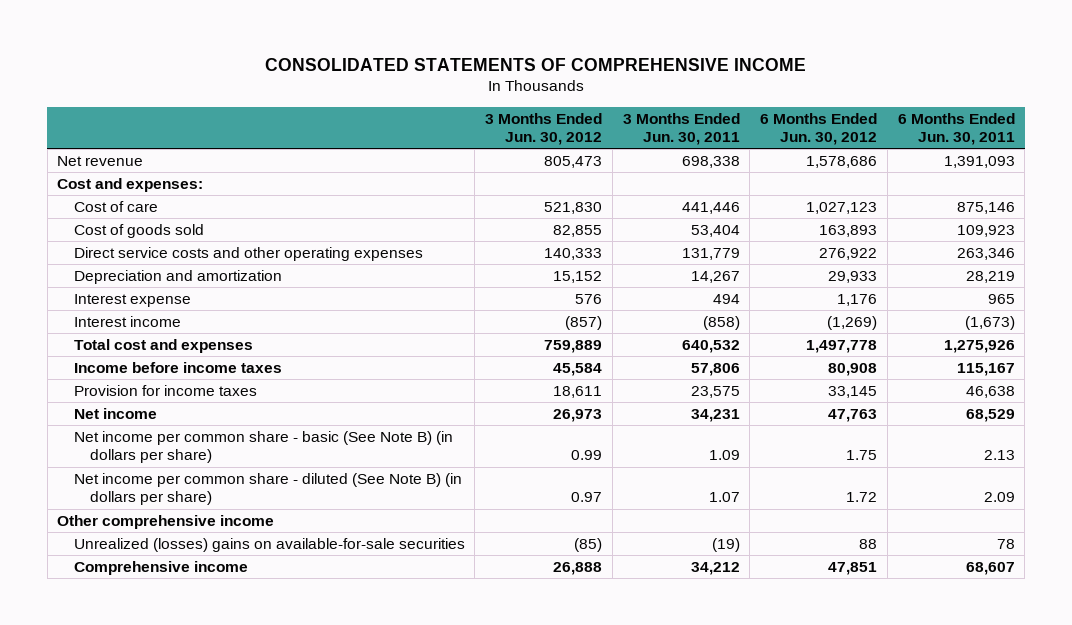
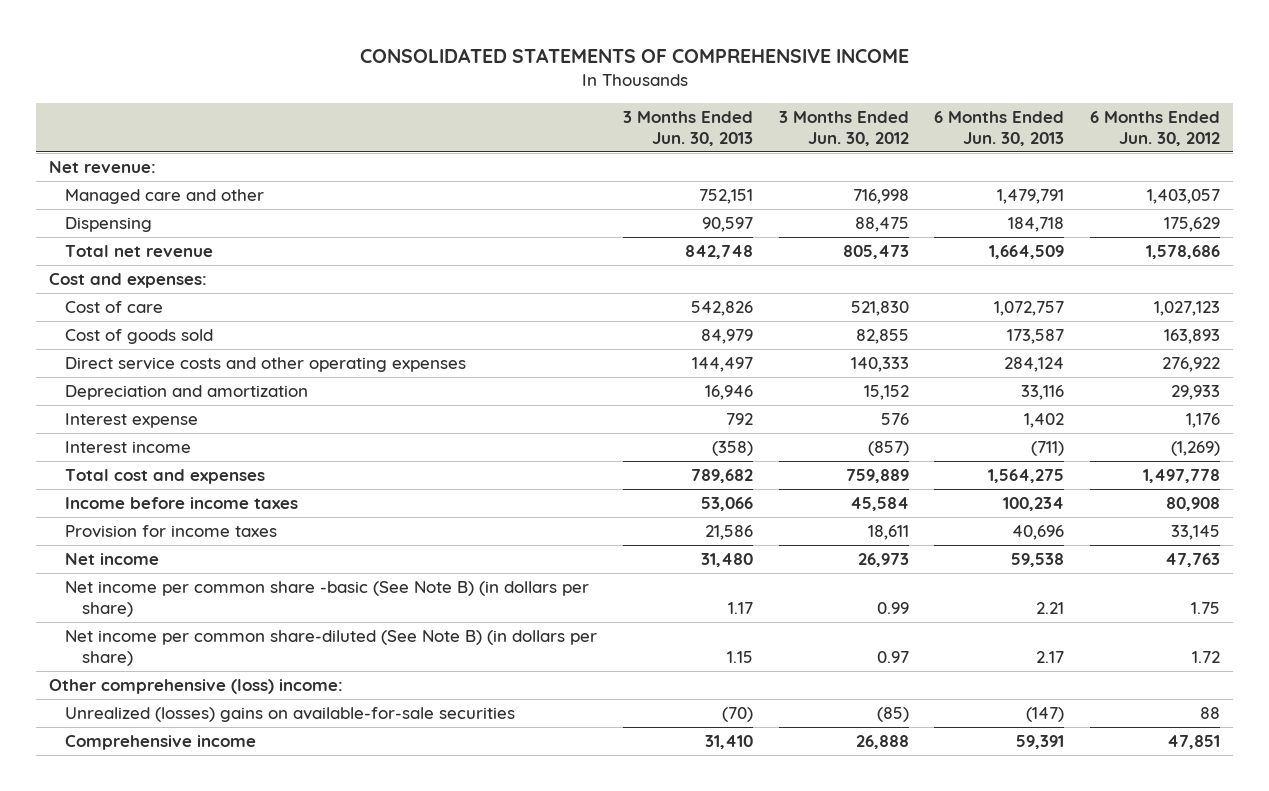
- | 3 Months Ended Jun. 30, 2012 | 3 Months Ended Jun. 30, 2011 | 6 Months Ended Jun. 30, 2012 | 6 Months Ended Jun. 30, 2011
+ | 3 Months Ended Jun. 30, 2013 | 3 Months Ended Jun. 30, 2012 | 6 Months Ended Jun. 30, 2013 | 6 Months Ended Jun. 30, 2012
- Net revenue | 805,473 | 698,338 | 1,578,686 | 1,391,093
+ Net revenue:
+ Managed care and other | 752,151 | 716,998 | 1,479,791 | 1,403,057
+ Dispensing | 90,597 | 88,475 | 184,718 | 175,629
+ Total net revenue | 842,748 | 805,473 | 1,664,509 | 1,578,686
- Net income per common share - basic (See Note B) (in dollars per share) | 0.99 | 1.09 | 1.75 | 2.13
- Net income per common share - diluted (See Note B) (in dollars per share) | 0.97 | 1.07 | 1.72 | 2.09
- Other comprehensive income
+ Net income per common share -basic (See Note B) (in dollars per share) | 1.17 | 0.99 | 2.21 | 1.75
+ Net income per common share-diluted (See Note B) (in dollars per share) | 1.15 | 0.97 | 2.17 | 1.72
+ Other comprehensive (loss) income:

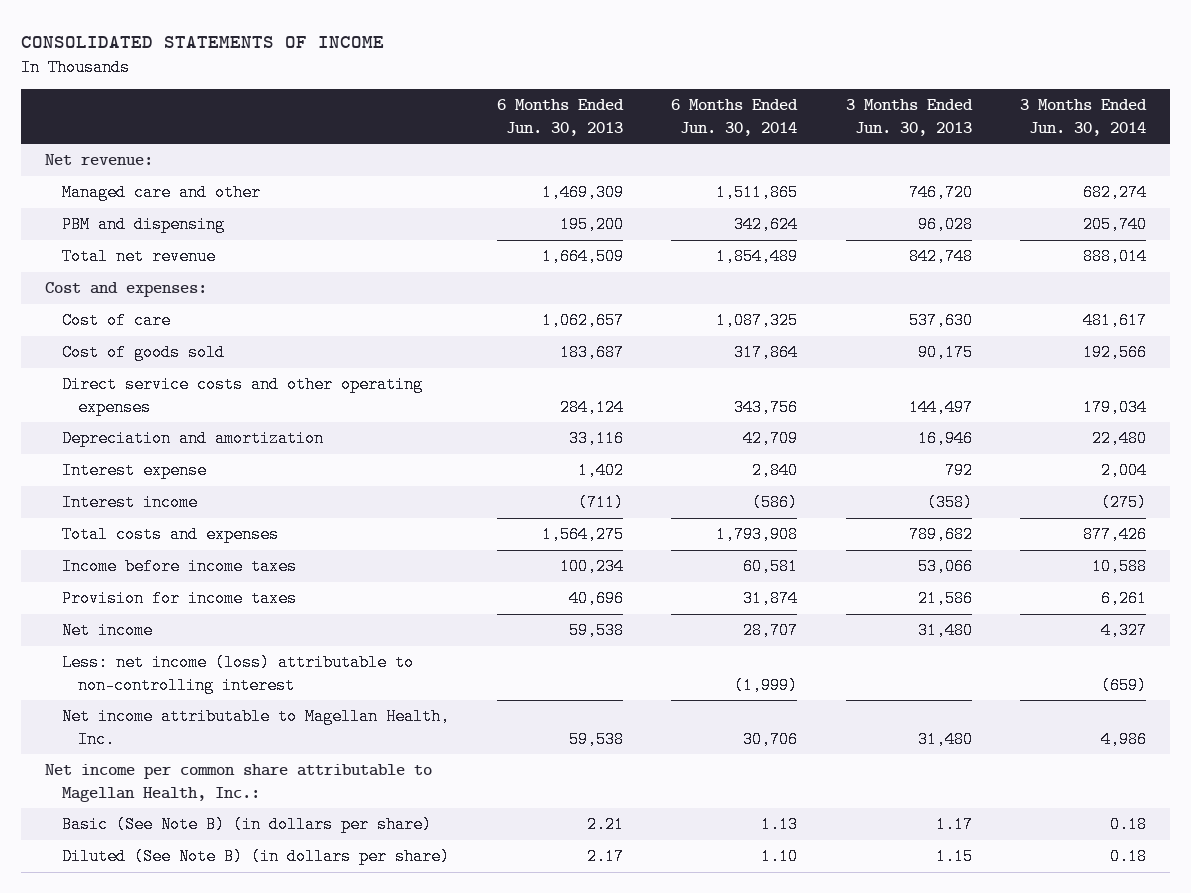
- CONSOLIDATED STATEMENTS OF COMPREHENSIVE INCOME
+ CONSOLIDATED STATEMENTS OF INCOME
- | 3 Months Ended Jun. 30, 2013 | 3 Months Ended Jun. 30, 2012 | 6 Months Ended Jun. 30, 2013 | 6 Months Ended Jun. 30, 2012
+ | 6 Months Ended Jun. 30, 2013 | 6 Months Ended Jun. 30, 2014 | 3 Months Ended Jun. 30, 2013 | 3 Months Ended Jun. 30, 2014
- Managed care and other | 752,151 | 716,998 | 1,479,791 | 1,403,057
- Dispensing | 90,597 | 88,475 | 184,718 | 175,629
+ Managed care and other | 1,469,309 | 1,511,865 | 746,720 | 682,274
+ PBM and dispensing | 195,200 | 342,624 | 96,028 | 205,740
- Cost of care | 542,826 | 521,830 | 1,072,757 | 1,027,123
- Cost of goods sold | 84,979 | 82,855 | 173,587 | 163,893
+ Cost of care | 1,062,657 | 1,087,325 | 537,630 | 481,617
+ Cost of goods sold | 183,687 | 317,864 | 90,175 | 192,566
- Total cost and expenses | 789,682 | 759,889 | 1,564,275 | 1,497,778
+ Total costs and expenses | 1,564,275 | 1,793,908 | 789,682 | 877,426
- Net income per common share -basic (See Note B) (in dollars per share) | 1.17 | 0.99 | 2.21 | 1.75
- Net income per common share-diluted (See Note B) (in dollars per share) | 1.15 | 0.97 | 2.17 | 1.72
- Other comprehensive (loss) income:
- Unrealized (losses) gains on available-for-sale securities | (70) | (85) | (147) | 88
- Comprehensive income | 31,410 | 26,888 | 59,391 | 47,851
+ Less: net income (loss) attributable to non-controlling interest | | (1,999) | | (659)
+ Net income attributable to Magellan Health, Inc. | 59,538 | 30,706 | 31,480 | 4,986
+ Net income per common share attributable to Magellan Health, Inc.:
+ Basic (See Note B) (in dollars per share) | 2.21 | 1.13 | 1.17 | 0.18
+ Diluted (See Note B) (in dollars per share) | 2.17 | 1.10 | 1.15 | 0.18

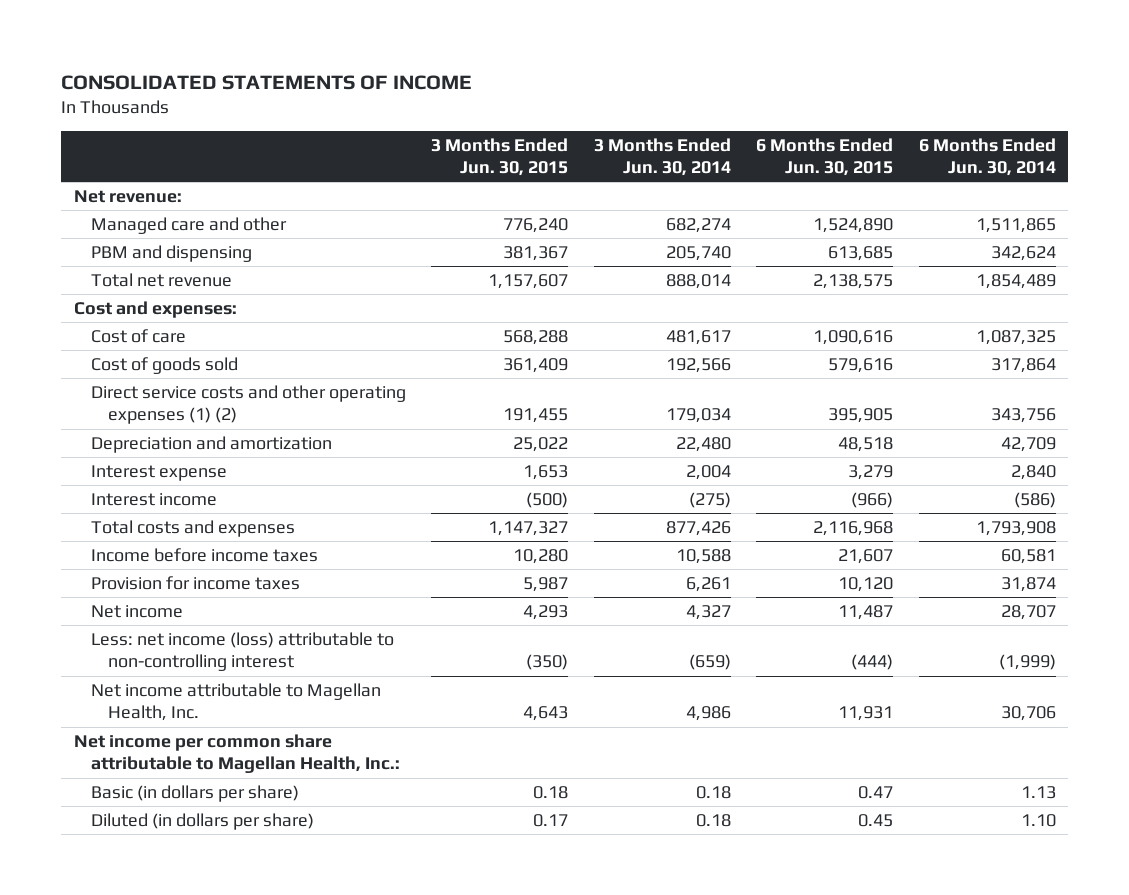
- | 6 Months Ended Jun. 30, 2013 | 6 Months Ended Jun. 30, 2014 | 3 Months Ended Jun. 30, 2013 | 3 Months Ended Jun. 30, 2014
+ | 3 Months Ended Jun. 30, 2015 | 3 Months Ended Jun. 30, 2014 | 6 Months Ended Jun. 30, 2015 | 6 Months Ended Jun. 30, 2014
- Direct service costs and other operating expenses | 284,124 | 343,756 | 144,497 | 179,034
+ Direct service costs and other operating expenses (1) (2) | 191,455 | 179,034 | 395,905 | 343,756
- Basic (See Note B) (in dollars per share) | 2.21 | 1.13 | 1.17 | 0.18
- Diluted (See Note B) (in dollars per share) | 2.17 | 1.10 | 1.15 | 0.18
+ Basic (in dollars per share) | 0.18 | 0.18 | 0.47 | 1.13
+ Diluted (in dollars per share) | 0.17 | 0.18 | 0.45 | 1.10

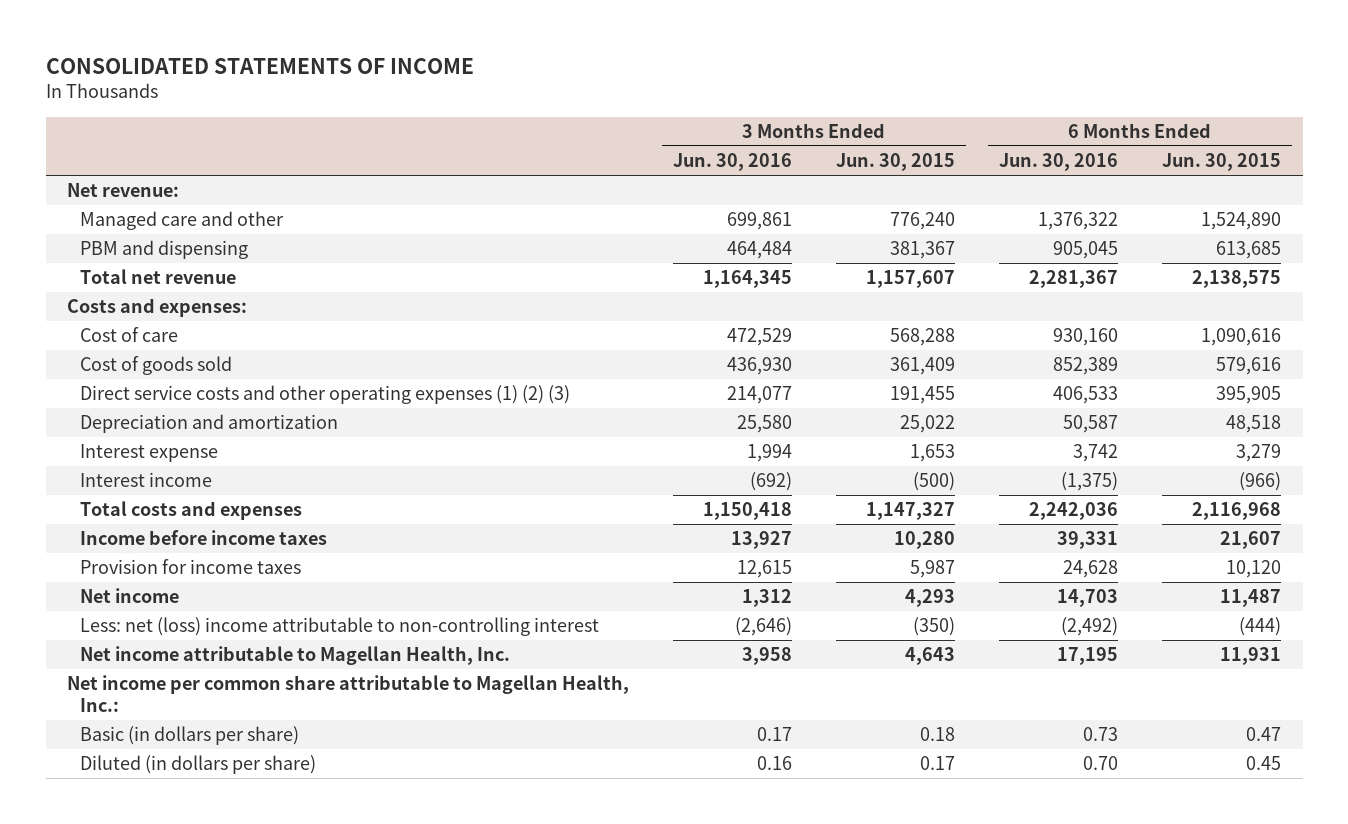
- | 3 Months Ended Jun. 30, 2015 | 3 Months Ended Jun. 30, 2014 | 6 Months Ended Jun. 30, 2015 | 6 Months Ended Jun. 30, 2014
+ | 3 Months Ended Jun. 30, 2016 | 3 Months Ended Jun. 30, 2015 | 6 Months Ended Jun. 30, 2016 | 6 Months Ended Jun. 30, 2015
- Cost and expenses:
+ Costs and expenses:
- Direct service costs and other operating expenses (1) (2) | 191,455 | 179,034 | 395,905 | 343,756
+ Direct service costs and other operating expenses (1) (2) (3) | 214,077 | 191,455 | 406,533 | 395,905
- Less: net income (loss) attributable to non-controlling interest | (350) | (659) | (444) | (1,999)
+ Less: net (loss) income attributable to non-controlling interest | (2,646) | (350) | (2,492) | (444)

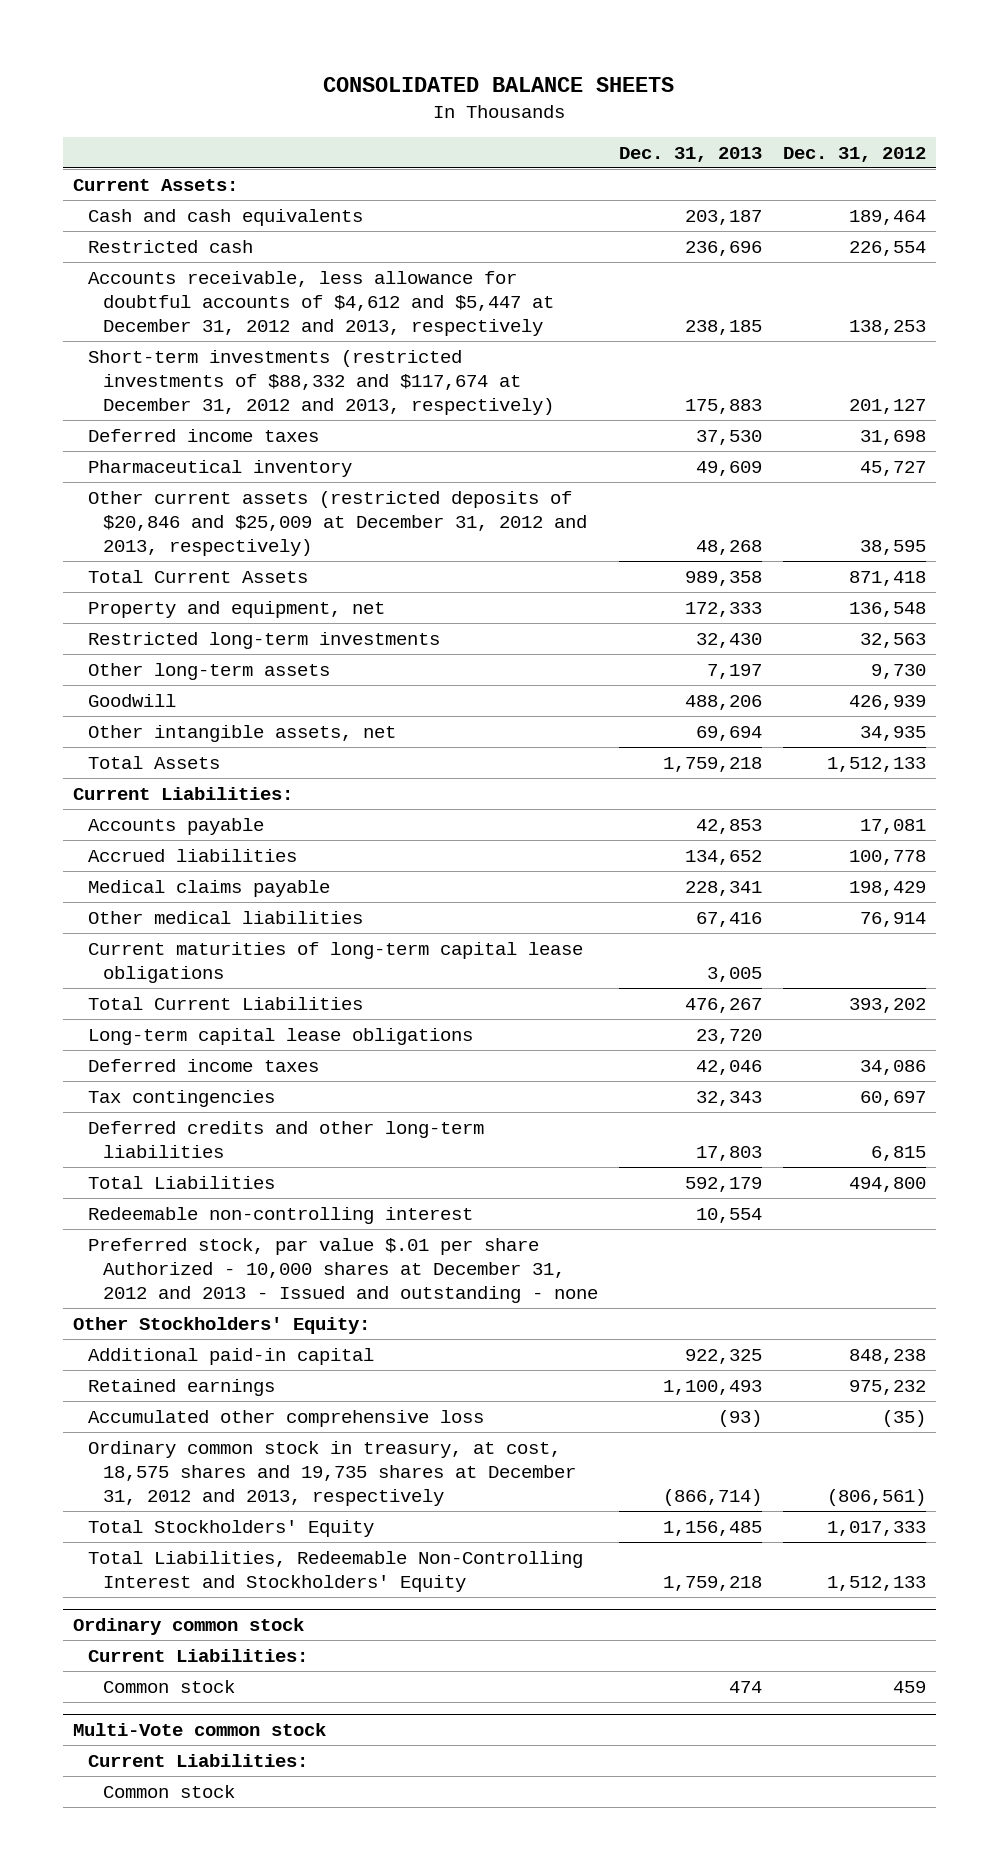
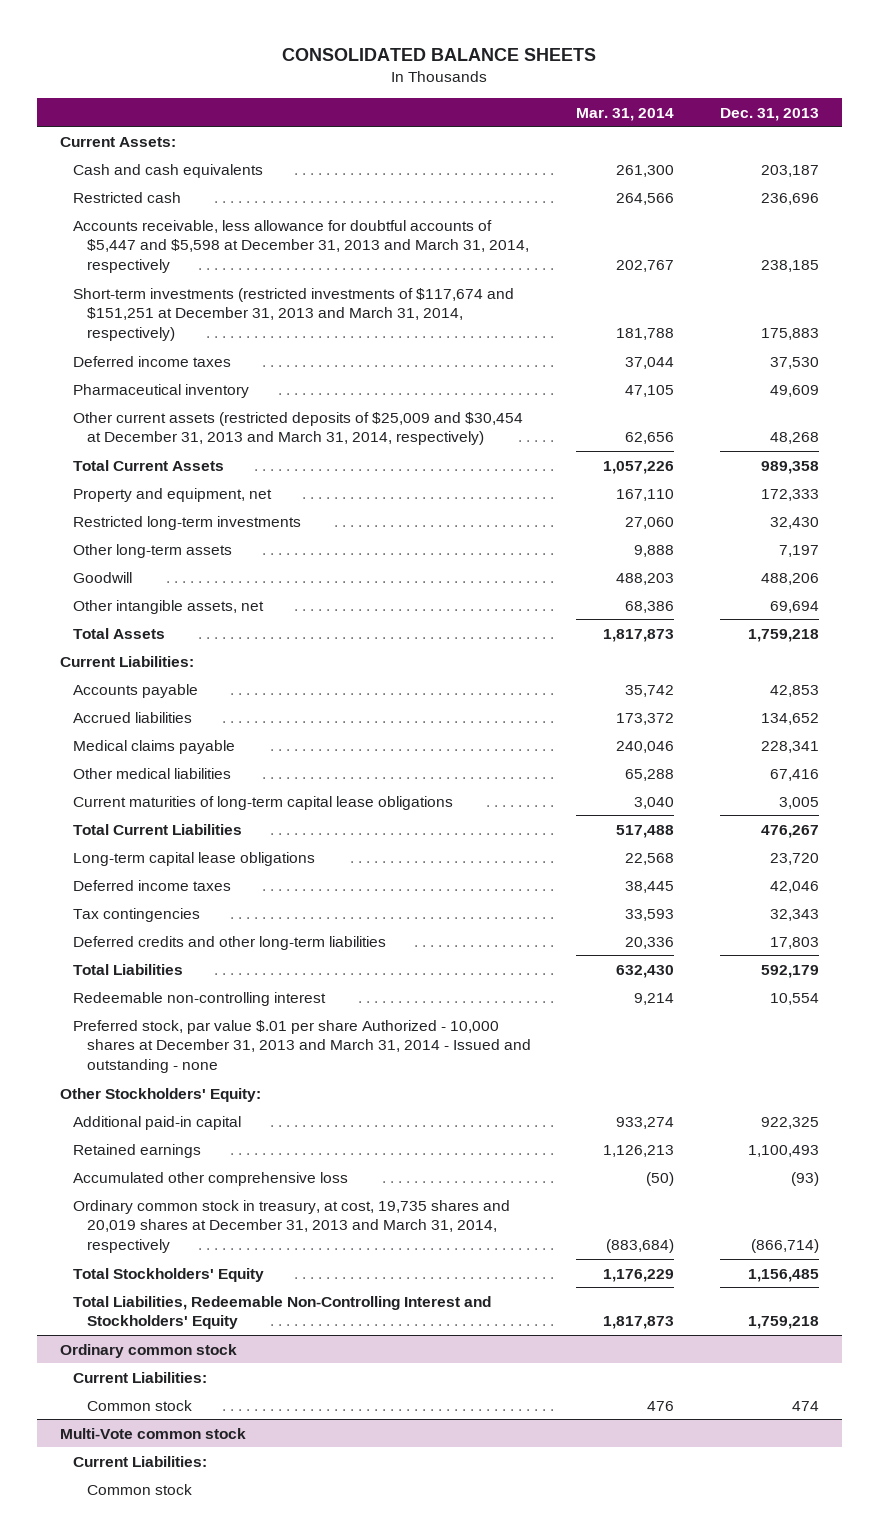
- | Dec. 31, 2013 | Dec. 31, 2012
+ | Mar. 31, 2014 | Dec. 31, 2013
- Accounts receivable, less allowance for doubtful accounts of $4,612 and $5,447 at December 31, 2012 and 2013, respectively | 238,185 | 138,253
- Short-term investments (restricted investments of $88,332 and $117,674 at December 31, 2012 and 2013, respectively) | 175,883 | 201,127
+ Accounts receivable, less allowance for doubtful accounts of $5,447 and $5,598 at December 31, 2013 and March 31, 2014, respectively | 202,767 | 238,185
+ Short-term investments (restricted investments of $117,674 and $151,251 at December 31, 2013 and March 31, 2014, respectively) | 181,788 | 175,883
- Other current assets (restricted deposits of $20,846 and $25,009 at December 31, 2012 and 2013, respectively) | 48,268 | 38,595
+ Other current assets (restricted deposits of $25,009 and $30,454 at December 31, 2013 and March 31, 2014, respectively) | 62,656 | 48,268
- Preferred stock, par value $.01 per share Authorized - 10,000 shares at December 31, 2012 and 2013 - Issued and outstanding - none
+ Preferred stock, par value $.01 per share Authorized - 10,000 shares at December 31, 2013 and March 31, 2014 - Issued and outstanding - none
- Ordinary common stock in treasury, at cost, 18,575 shares and 19,735 shares at December 31, 2012 and 2013, respectively | (866,714) | (806,561)
+ Ordinary common stock in treasury, at cost, 19,735 shares and 20,019 shares at December 31, 2013 and March 31, 2014, respectively | (883,684) | (866,714)

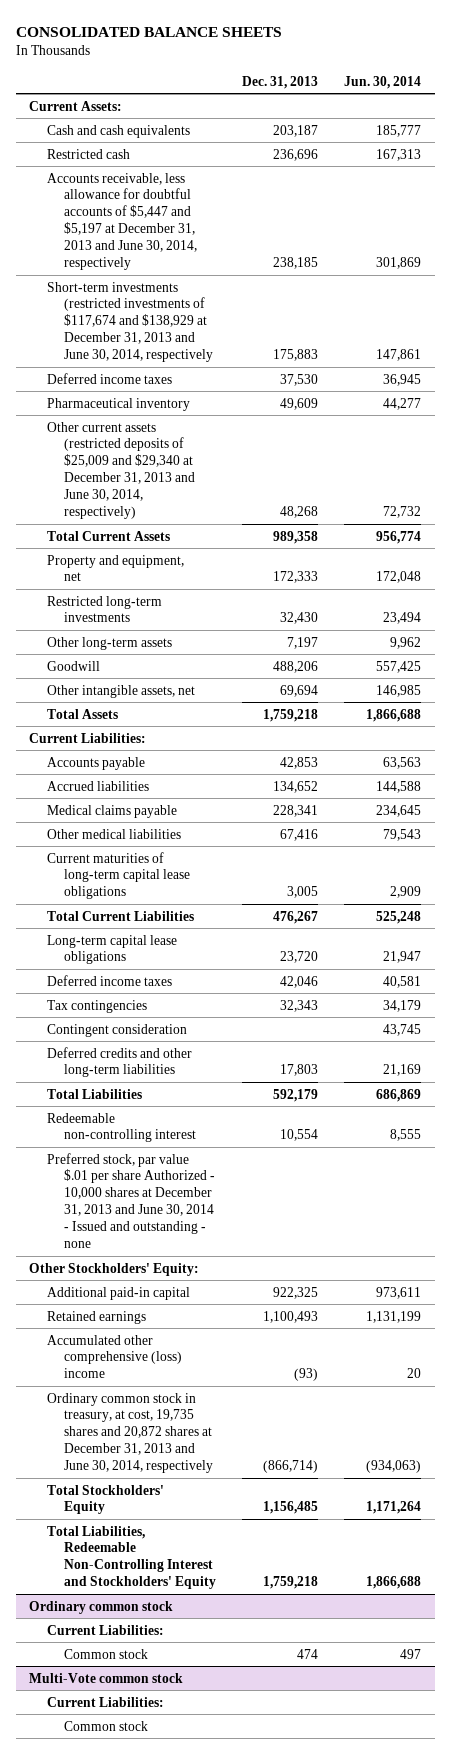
- | Mar. 31, 2014 | Dec. 31, 2013
+ | Dec. 31, 2013 | Jun. 30, 2014
- Accounts receivable, less allowance for doubtful accounts of $5,447 and $5,598 at December 31, 2013 and March 31, 2014, respectively | 202,767 | 238,185
- Short-term investments (restricted investments of $117,674 and $151,251 at December 31, 2013 and March 31, 2014, respectively) | 181,788 | 175,883
+ Accounts receivable, less allowance for doubtful accounts of $5,447 and $5,197 at December 31, 2013 and June 30, 2014, respectively | 238,185 | 301,869
+ Short-term investments (restricted investments of $117,674 and $138,929 at December 31, 2013 and June 30, 2014, respectively | 175,883 | 147,861
- Other current assets (restricted deposits of $25,009 and $30,454 at December 31, 2013 and March 31, 2014, respectively) | 62,656 | 48,268
+ Other current assets (restricted deposits of $25,009 and $29,340 at December 31, 2013 and June 30, 2014, respectively) | 48,268 | 72,732
+ Contingent consideration | | 43,745
- Preferred stock, par value $.01 per share Authorized - 10,000 shares at December 31, 2013 and March 31, 2014 - Issued and outstanding - none
+ Preferred stock, par value $.01 per share Authorized - 10,000 shares at December 31, 2013 and June 30, 2014 - Issued and outstanding - none
- Accumulated other comprehensive loss | (50) | (93)
- Ordinary common stock in treasury, at cost, 19,735 shares and 20,019 shares at December 31, 2013 and March 31, 2014, respectively | (883,684) | (866,714)
+ Accumulated other comprehensive (loss) income | (93) | 20
+ Ordinary common stock in treasury, at cost, 19,735 shares and 20,872 shares at December 31, 2013 and June 30, 2014, respectively | (866,714) | (934,063)

